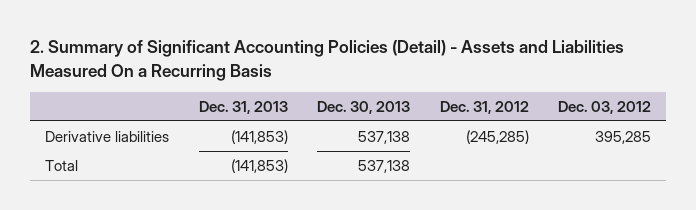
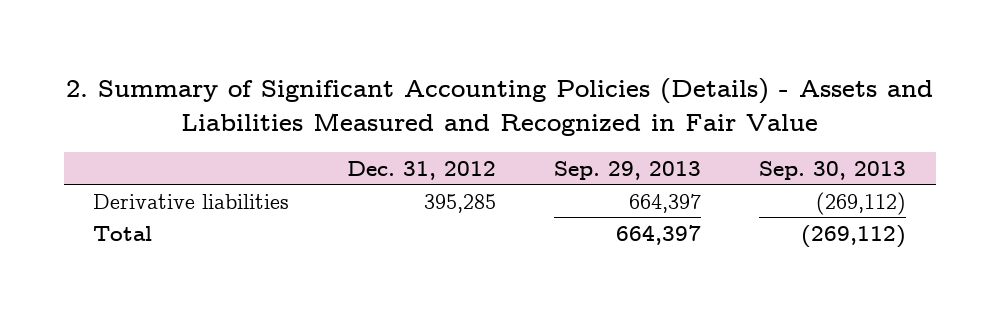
- 2. Summary of Significant Accounting Policies (Detail) - Assets and Liabilities Measured On a Recurring Basis
+ 2. Summary of Significant Accounting Policies (Details) - Assets and Liabilities Measured and Recognized in Fair Value
- | Dec. 31, 2013 | Dec. 30, 2013 | Dec. 31, 2012 | Dec. 03, 2012
+ | Dec. 31, 2012 | Sep. 29, 2013 | Sep. 30, 2013
- Derivative liabilities | (141,853) | 537,138 | (245,285) | 395,285
+ Derivative liabilities | 395,285 | 664,397 | (269,112)

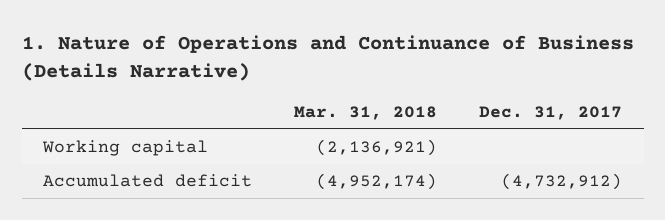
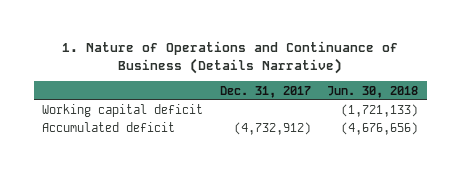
- | Mar. 31, 2018 | Dec. 31, 2017
+ | Dec. 31, 2017 | Jun. 30, 2018
- Working capital | (2,136,921) |
+ Working capital deficit | | (1,721,133)

